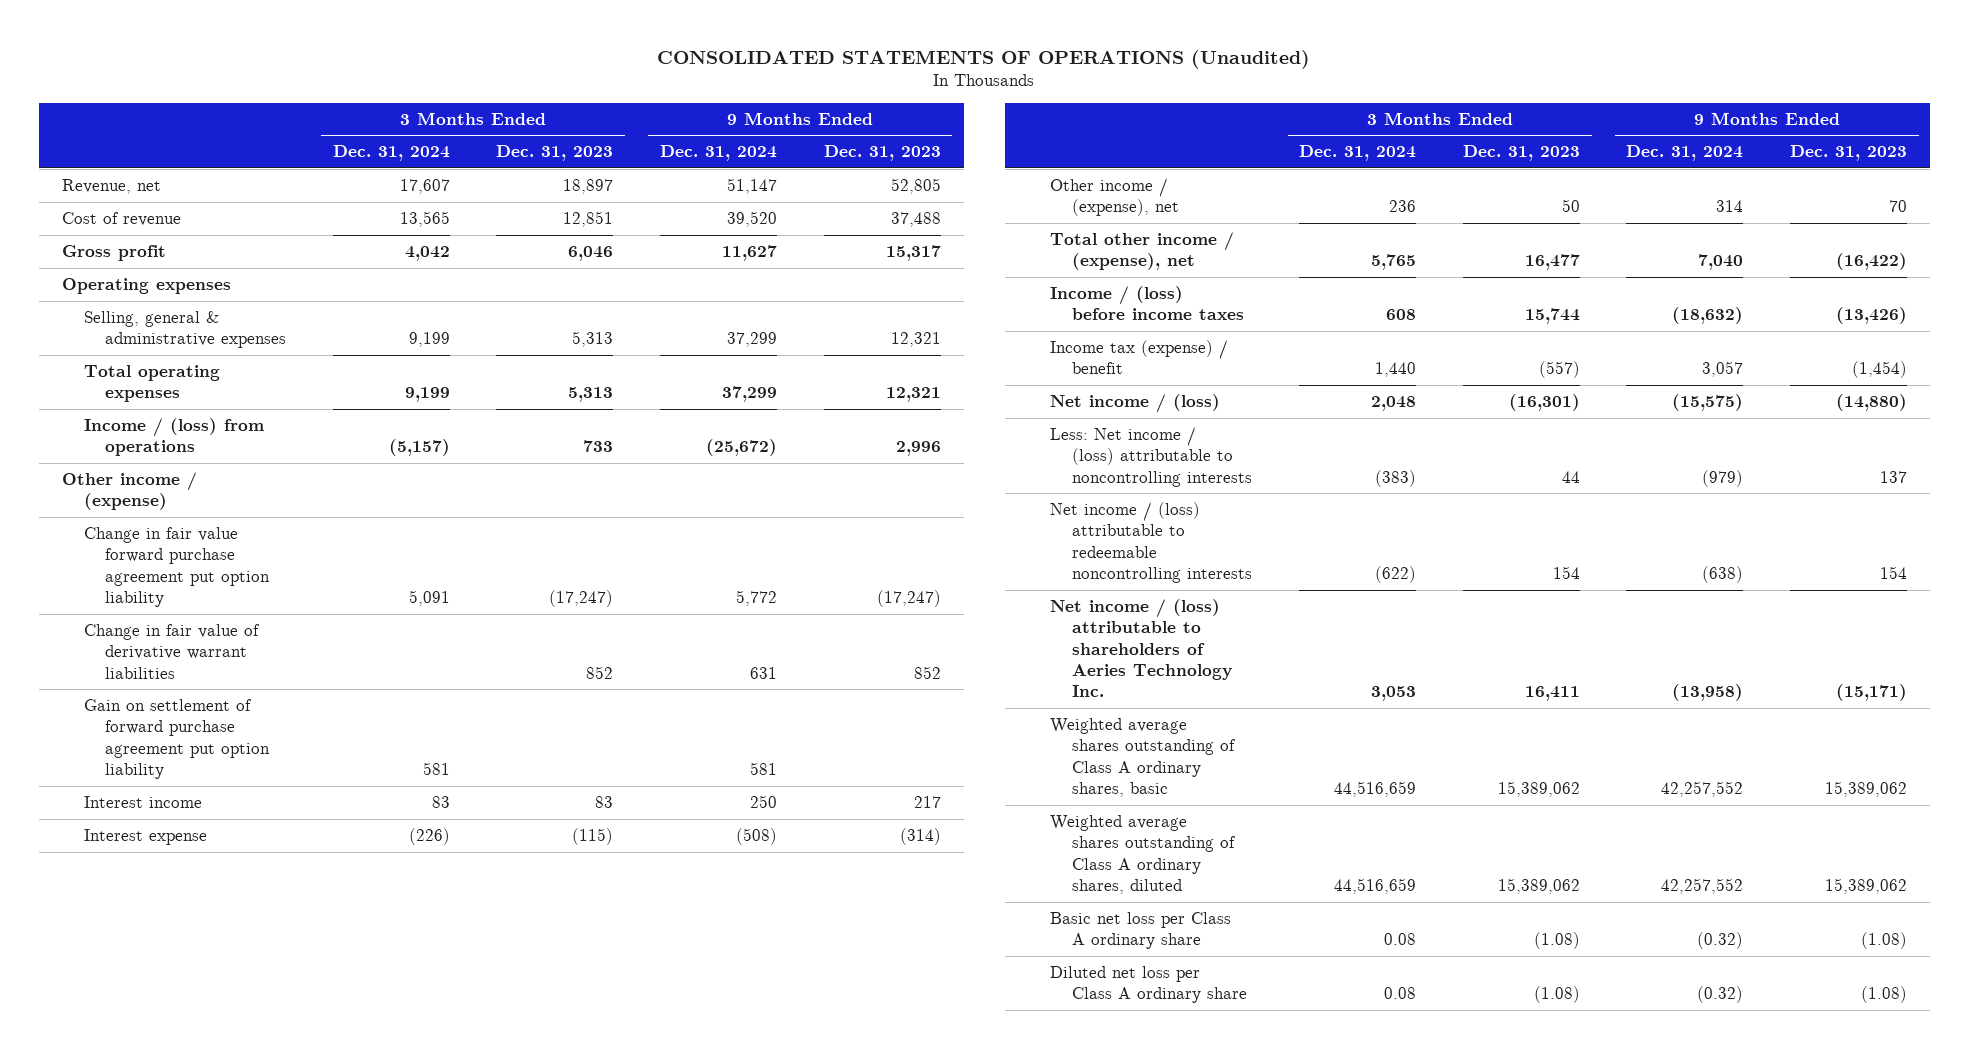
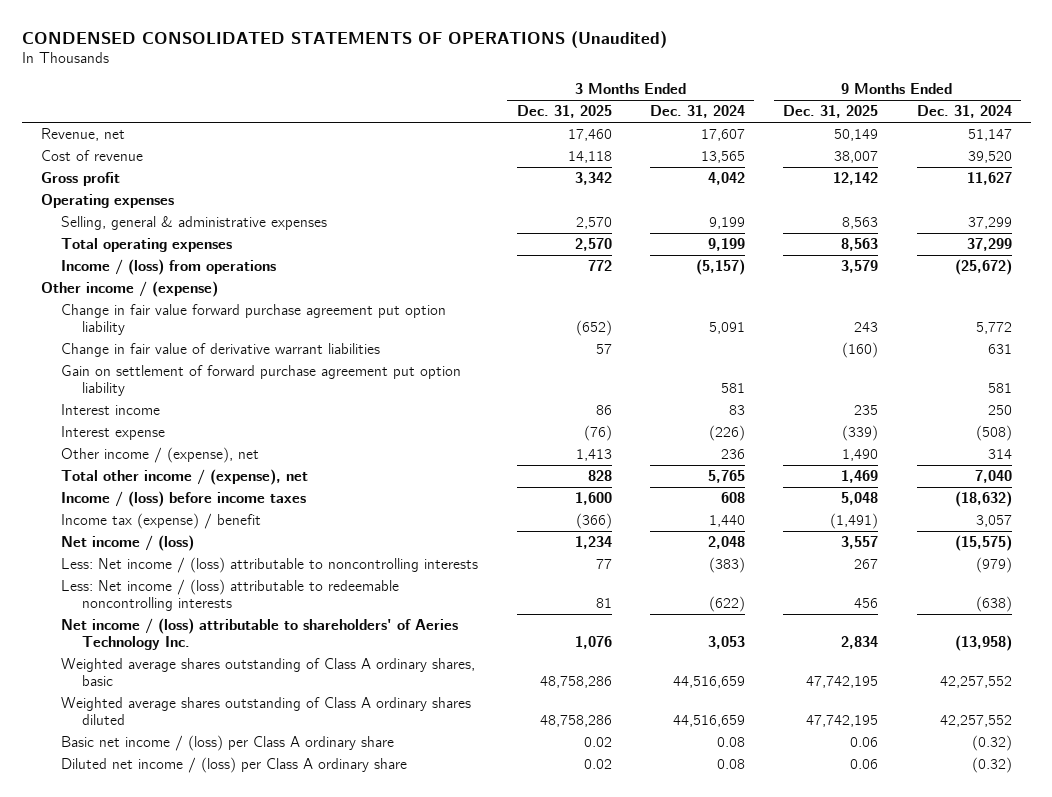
- CONSOLIDATED STATEMENTS OF OPERATIONS (Unaudited)
+ CONDENSED CONSOLIDATED STATEMENTS OF OPERATIONS (Unaudited)
- | 3 Months Ended Dec. 31, 2024 | 3 Months Ended Dec. 31, 2023 | 9 Months Ended Dec. 31, 2024 | 9 Months Ended Dec. 31, 2023
+ | 3 Months Ended Dec. 31, 2025 | 3 Months Ended Dec. 31, 2024 | 9 Months Ended Dec. 31, 2025 | 9 Months Ended Dec. 31, 2024
- Net income / (loss) attributable to redeemable noncontrolling interests | (622) | 154 | (638) | 154
- Net income / (loss) attributable to shareholders of Aeries Technology Inc. | 3,053 | 16,411 | (13,958) | (15,171)
+ Less: Net income / (loss) attributable to redeemable noncontrolling interests | 81 | (622) | 456 | (638)
+ Net income / (loss) attributable to shareholders' of Aeries Technology Inc. | 1,076 | 3,053 | 2,834 | (13,958)
- Weighted average shares outstanding of Class A ordinary shares, diluted | 44,516,659 | 15,389,062 | 42,257,552 | 15,389,062
- Basic net loss per Class A ordinary share | 0.08 | (1.08) | (0.32) | (1.08)
- Diluted net loss per Class A ordinary share | 0.08 | (1.08) | (0.32) | (1.08)
+ Weighted average shares outstanding of Class A ordinary shares diluted | 48,758,286 | 44,516,659 | 47,742,195 | 42,257,552
+ Basic net income / (loss) per Class A ordinary share | 0.02 | 0.08 | 0.06 | (0.32)
+ Diluted net income / (loss) per Class A ordinary share | 0.02 | 0.08 | 0.06 | (0.32)

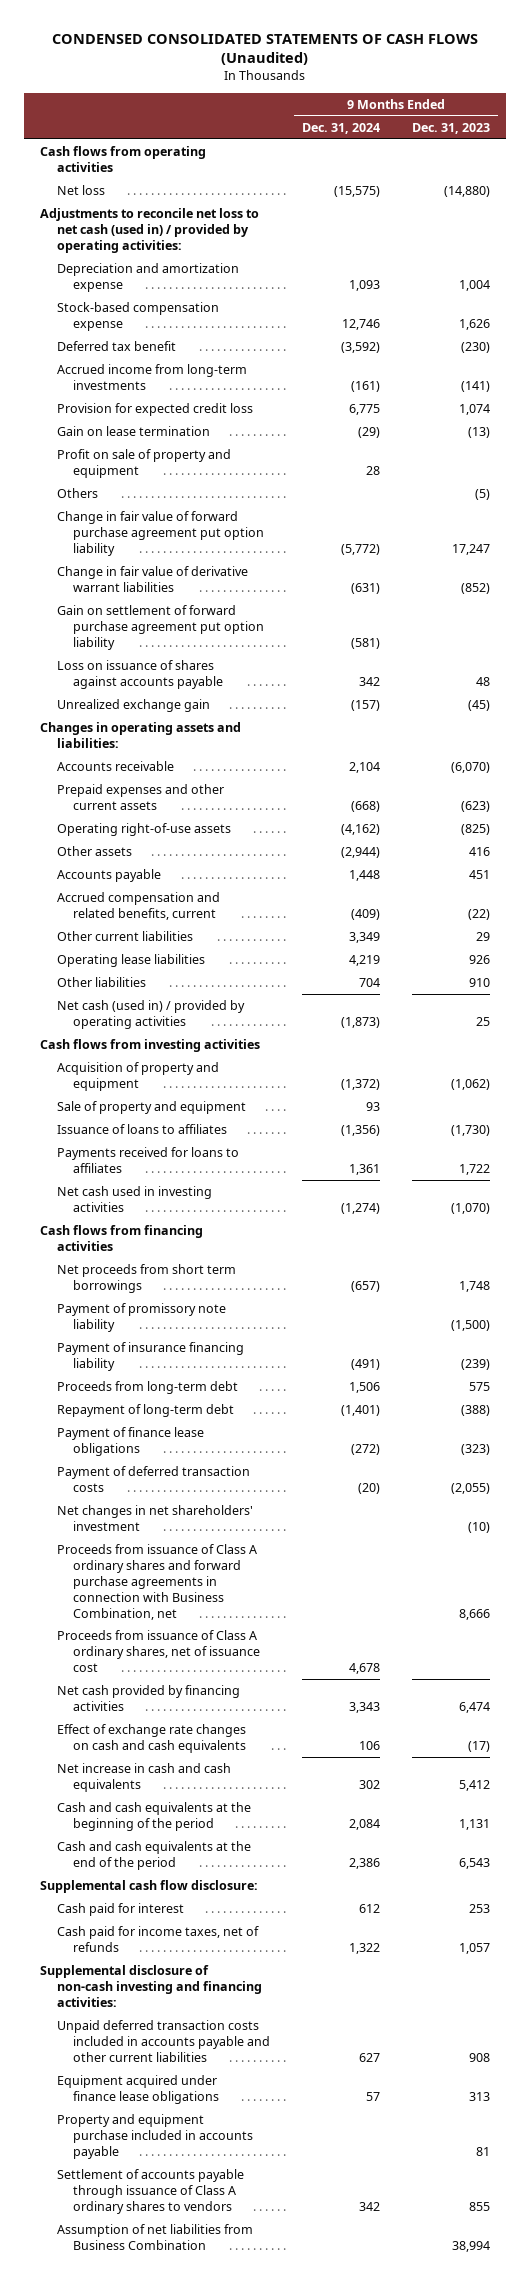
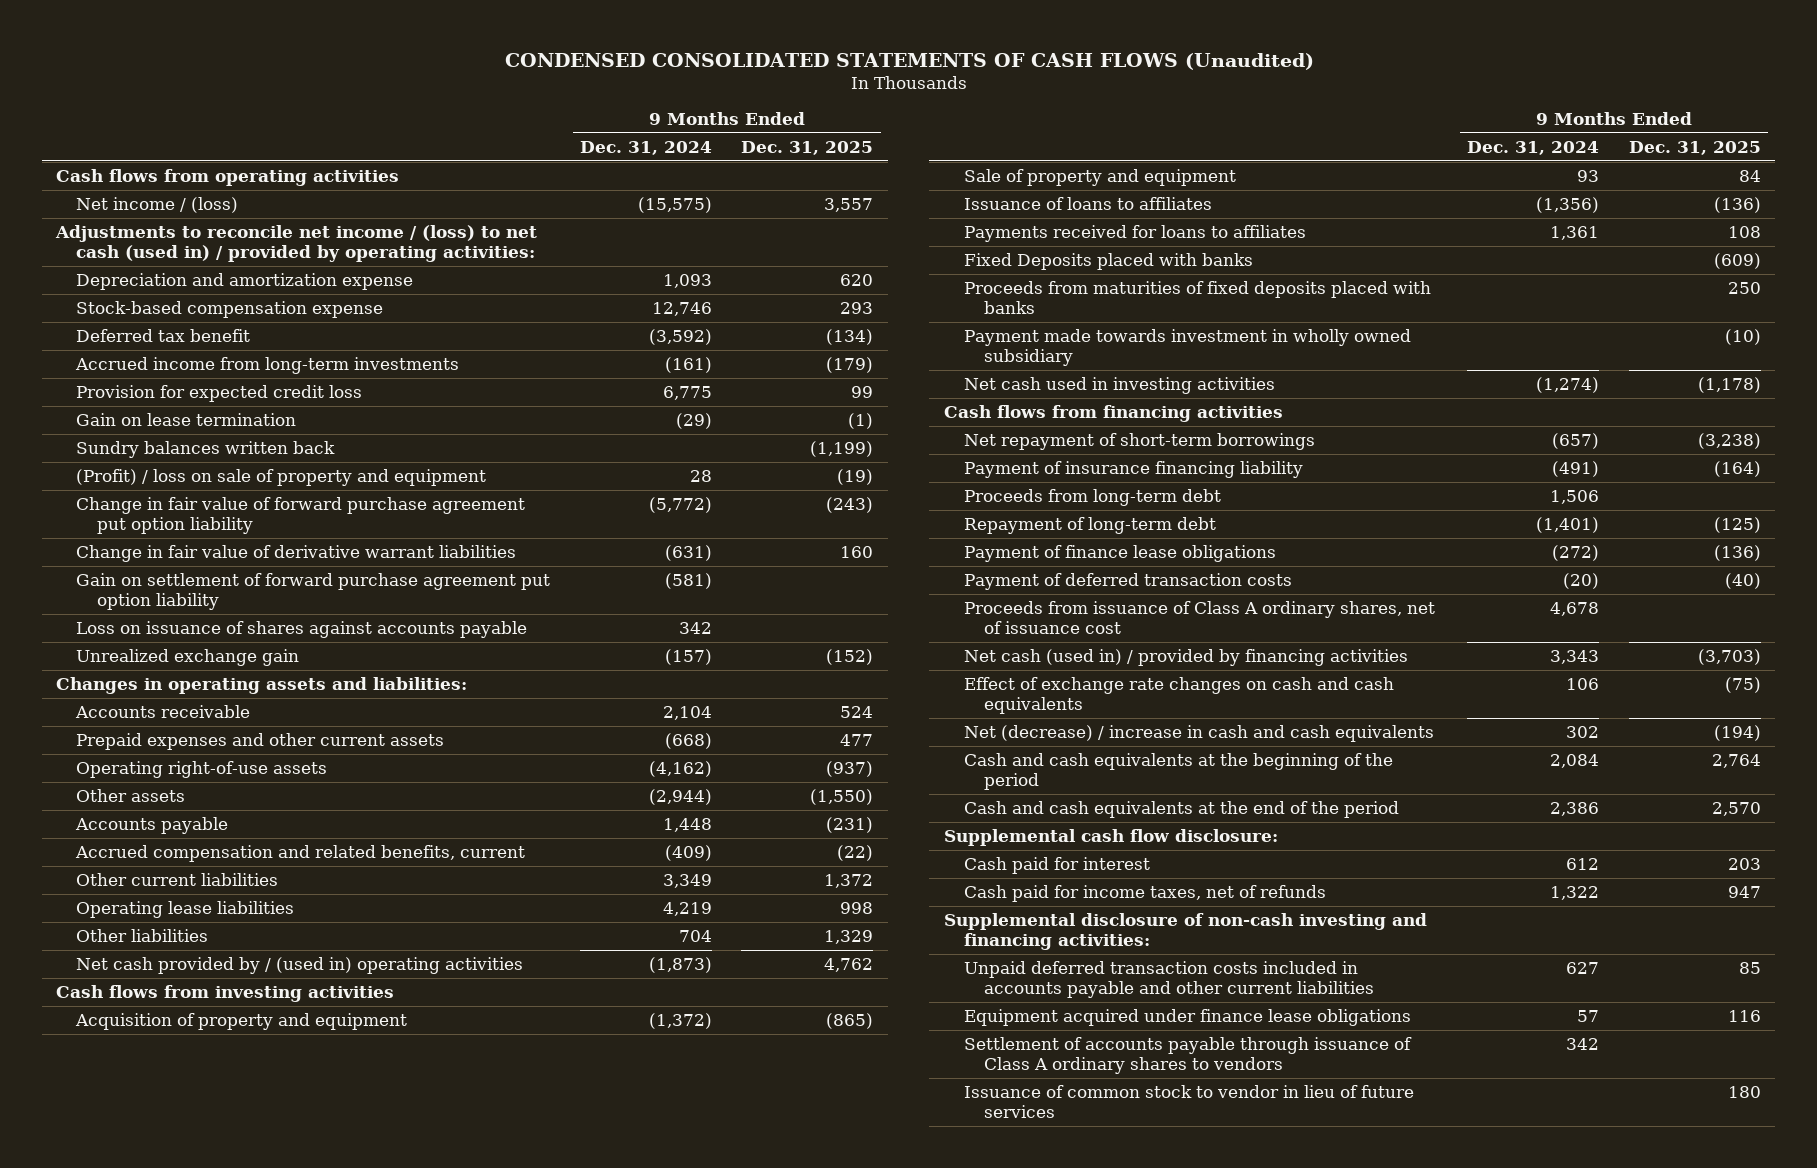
- | 9 Months Ended Dec. 31, 2024 | 9 Months Ended Dec. 31, 2023
+ | 9 Months Ended Dec. 31, 2024 | 9 Months Ended Dec. 31, 2025
- Net loss | (15,575) | (14,880)
- Adjustments to reconcile net loss to net cash (used in) / provided by operating activities:
+ Net income / (loss) | (15,575) | 3,557
+ Adjustments to reconcile net income / (loss) to net cash (used in) / provided by operating activities:
- Profit on sale of property and equipment | 28 |
- Others | | (5)
+ Sundry balances written back | | (1,199)
+ (Profit) / loss on sale of property and equipment | 28 | (19)
- Net cash (used in) / provided by operating activities | (1,873) | 25
+ Net cash provided by / (used in) operating activities | (1,873) | 4,762
+ Fixed Deposits placed with banks | | (609)
+ Proceeds from maturities of fixed deposits placed with banks | | 250
+ Payment made towards investment in wholly owned subsidiary | | (10)
- Net proceeds from short term borrowings | (657) | 1,748
- Payment of promissory note liability | | (1,500)
+ Net repayment of short-term borrowings | (657) | (3,238)
- Net changes in net shareholders' investment | | (10)
- Proceeds from issuance of Class A ordinary shares and forward purchase agreements in connection with Business Combination, net | | 8,666
- Net cash provided by financing activities | 3,343 | 6,474
+ Net cash (used in) / provided by financing activities | 3,343 | (3,703)
- Net increase in cash and cash equivalents | 302 | 5,412
+ Net (decrease) / increase in cash and cash equivalents | 302 | (194)
- Property and equipment purchase included in accounts payable | | 81
- Assumption of net liabilities from Business Combination | | 38,994
+ Issuance of common stock to vendor in lieu of future services | | 180

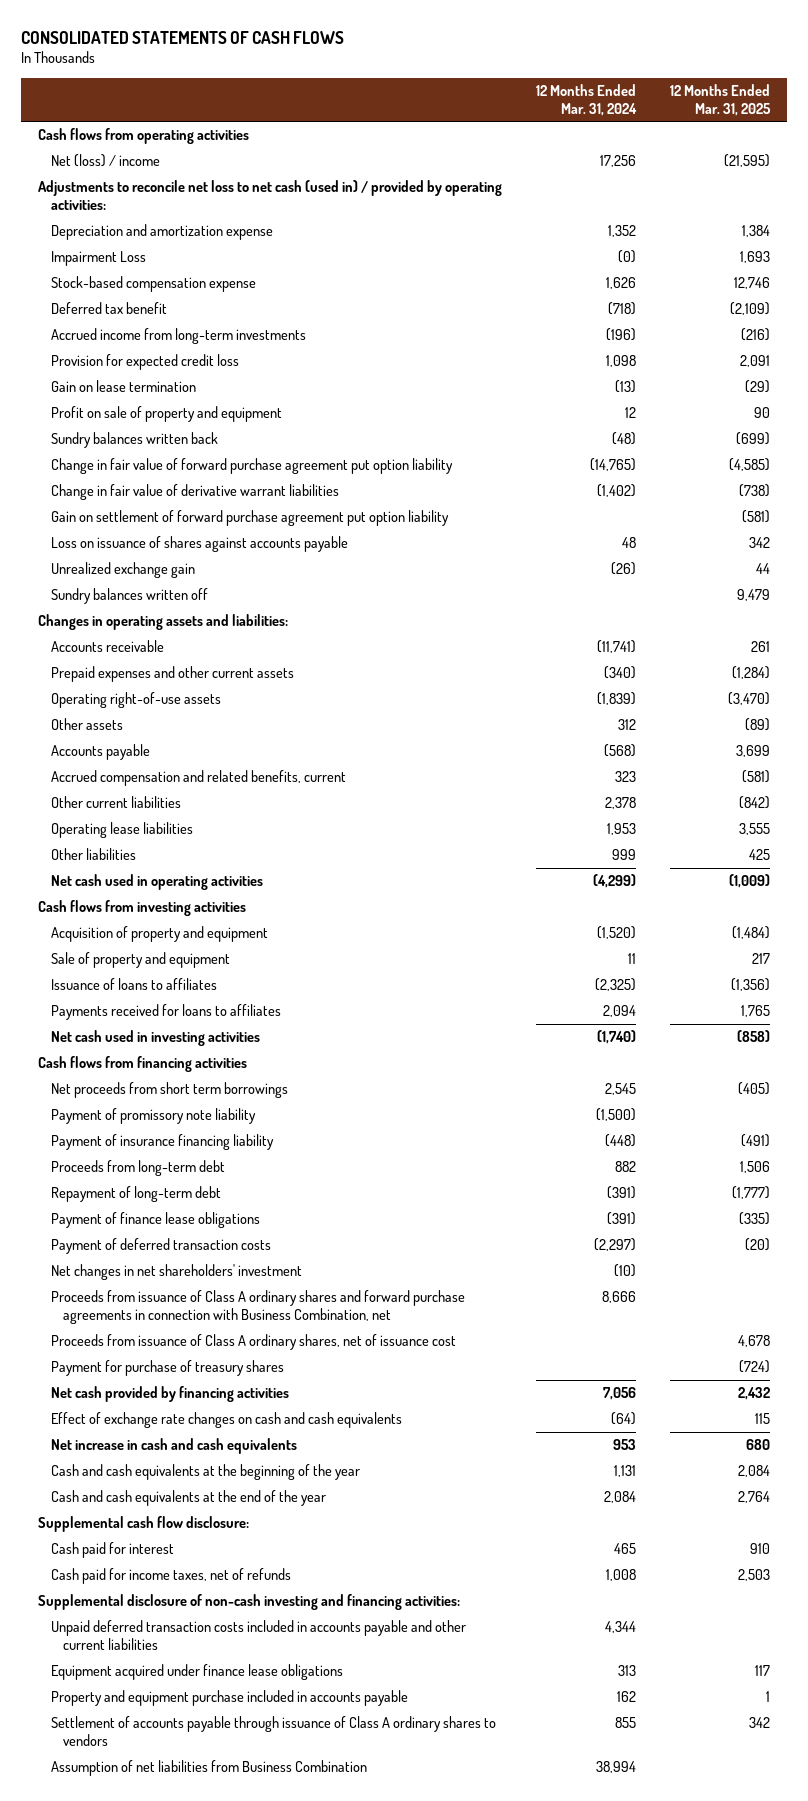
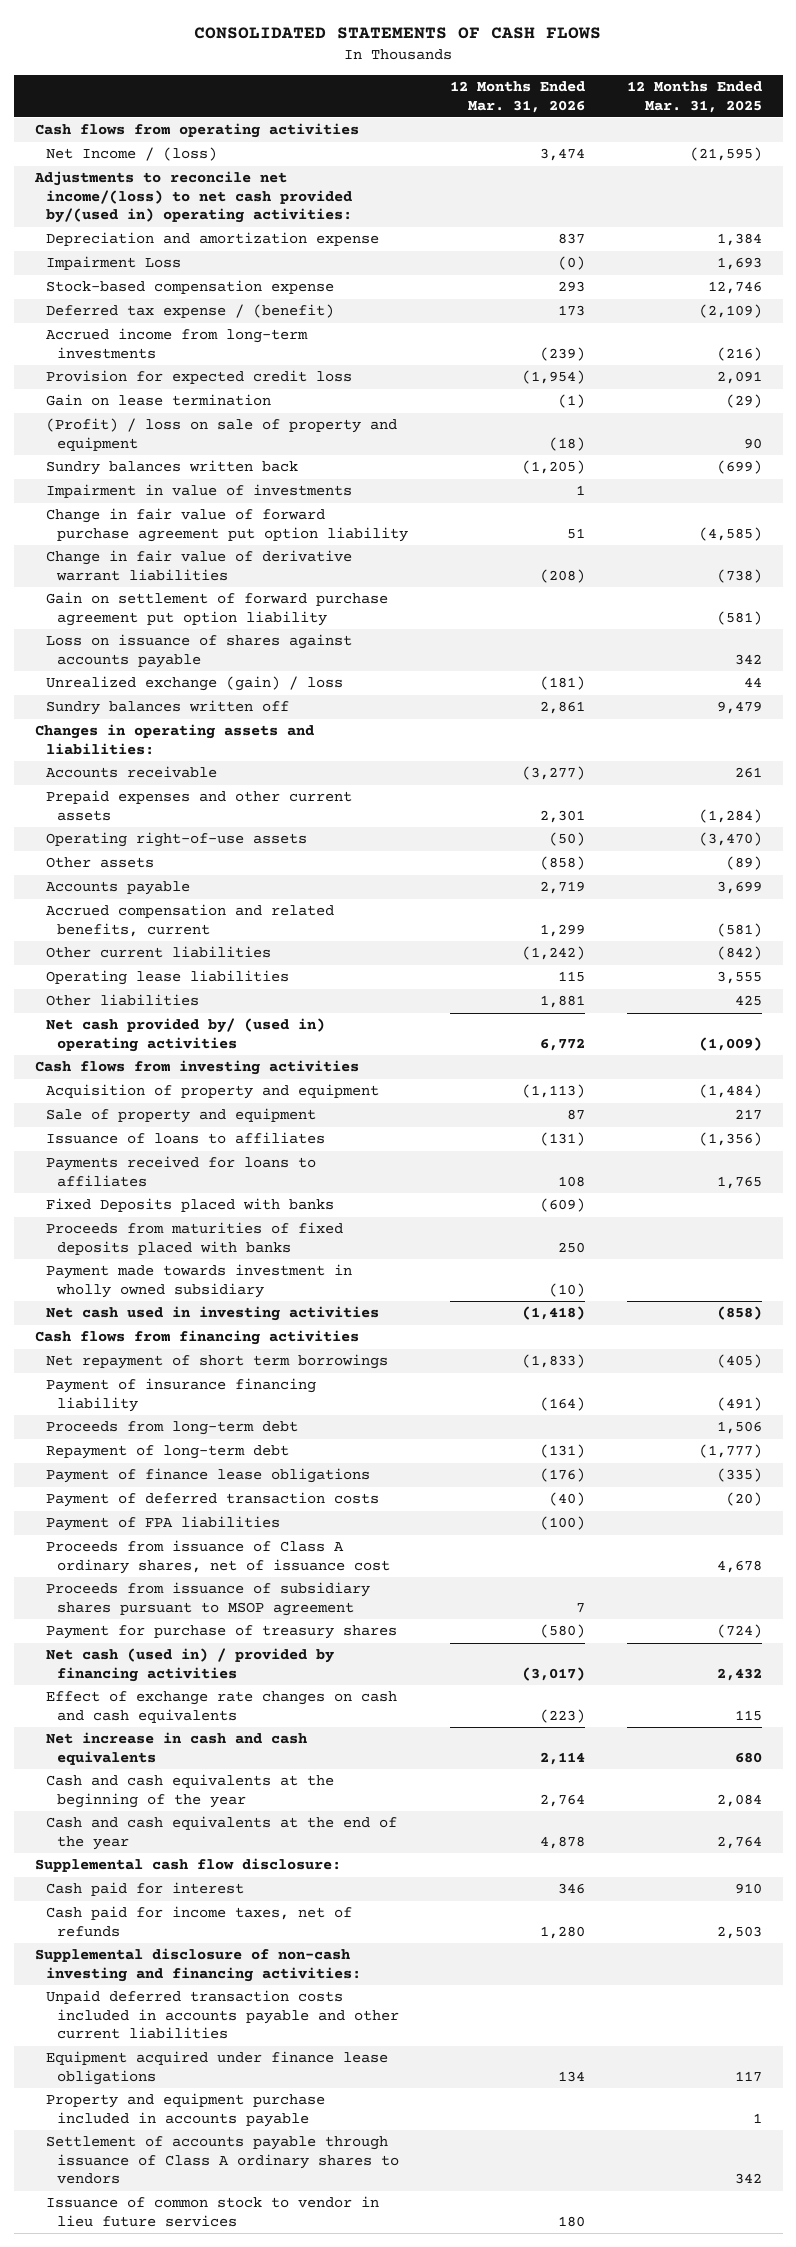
- | 12 Months Ended Mar. 31, 2024 | 12 Months Ended Mar. 31, 2025
+ | 12 Months Ended Mar. 31, 2026 | 12 Months Ended Mar. 31, 2025
- Net (loss) / income | 17,256 | (21,595)
- Adjustments to reconcile net loss to net cash (used in) / provided by operating activities:
+ Net Income / (loss) | 3,474 | (21,595)
+ Adjustments to reconcile net income/(loss) to net cash provided by/(used in) operating activities:
- Deferred tax benefit | (718) | (2,109)
+ Deferred tax expense / (benefit) | 173 | (2,109)
- Profit on sale of property and equipment | 12 | 90
+ (Profit) / loss on sale of property and equipment | (18) | 90
+ Impairment in value of investments | 1 |
- Unrealized exchange gain | (26) | 44
+ Unrealized exchange (gain) / loss | (181) | 44
- Net cash used in operating activities | (4,299) | (1,009)
+ Net cash provided by/ (used in) operating activities | 6,772 | (1,009)
+ Fixed Deposits placed with banks | (609) |
+ Proceeds from maturities of fixed deposits placed with banks | 250 |
+ Payment made towards investment in wholly owned subsidiary | (10) |
- Net proceeds from short term borrowings | 2,545 | (405)
- Payment of promissory note liability | (1,500) |
+ Net repayment of short term borrowings | (1,833) | (405)
- Net changes in net shareholders' investment | (10) |
- Proceeds from issuance of Class A ordinary shares and forward purchase agreements in connection with Business Combination, net | 8,666 |
+ Payment of FPA liabilities | (100) |
+ Proceeds from issuance of subsidiary shares pursuant to MSOP agreement | 7 |
- Net cash provided by financing activities | 7,056 | 2,432
+ Net cash (used in) / provided by financing activities | (3,017) | 2,432
- Assumption of net liabilities from Business Combination | 38,994 |
+ Issuance of common stock to vendor in lieu future services | 180 |

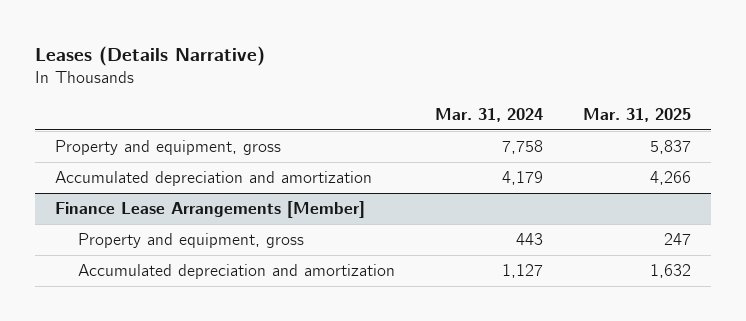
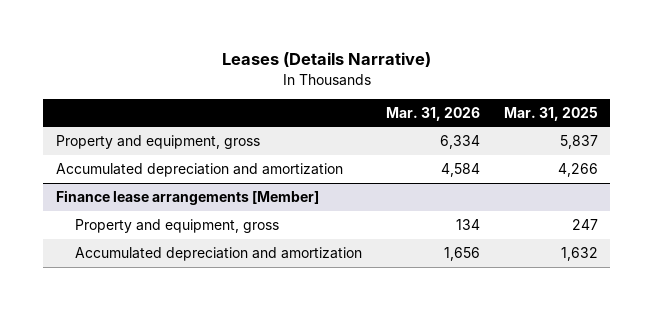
- | Mar. 31, 2024 | Mar. 31, 2025
+ | Mar. 31, 2026 | Mar. 31, 2025
- Finance Lease Arrangements [Member]
+ Finance lease arrangements [Member]

